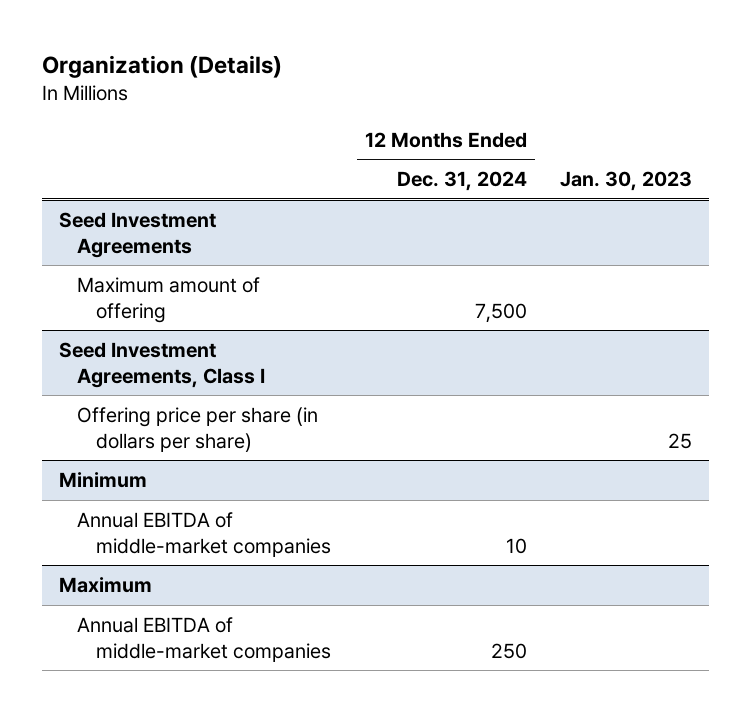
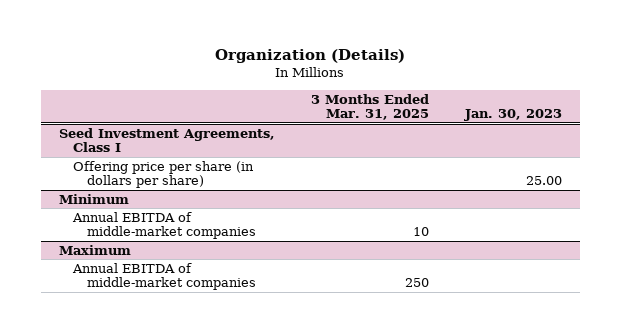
- | 12 Months Ended Dec. 31, 2024 | Jan. 30, 2023
+ | 3 Months Ended Mar. 31, 2025 | Jan. 30, 2023
- Seed Investment Agreements
- Maximum amount of offering | 7,500 |
@ Seed Investment Agreements, Class I
- Offering price per share (in dollars per share) | | 25
+ Offering price per share (in dollars per share) | | 25.00

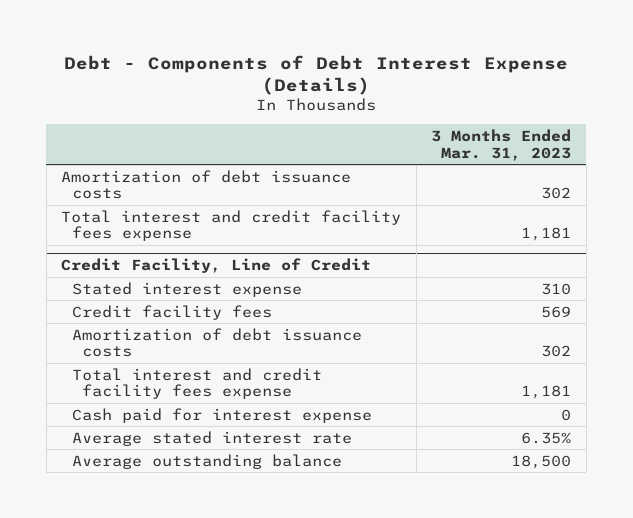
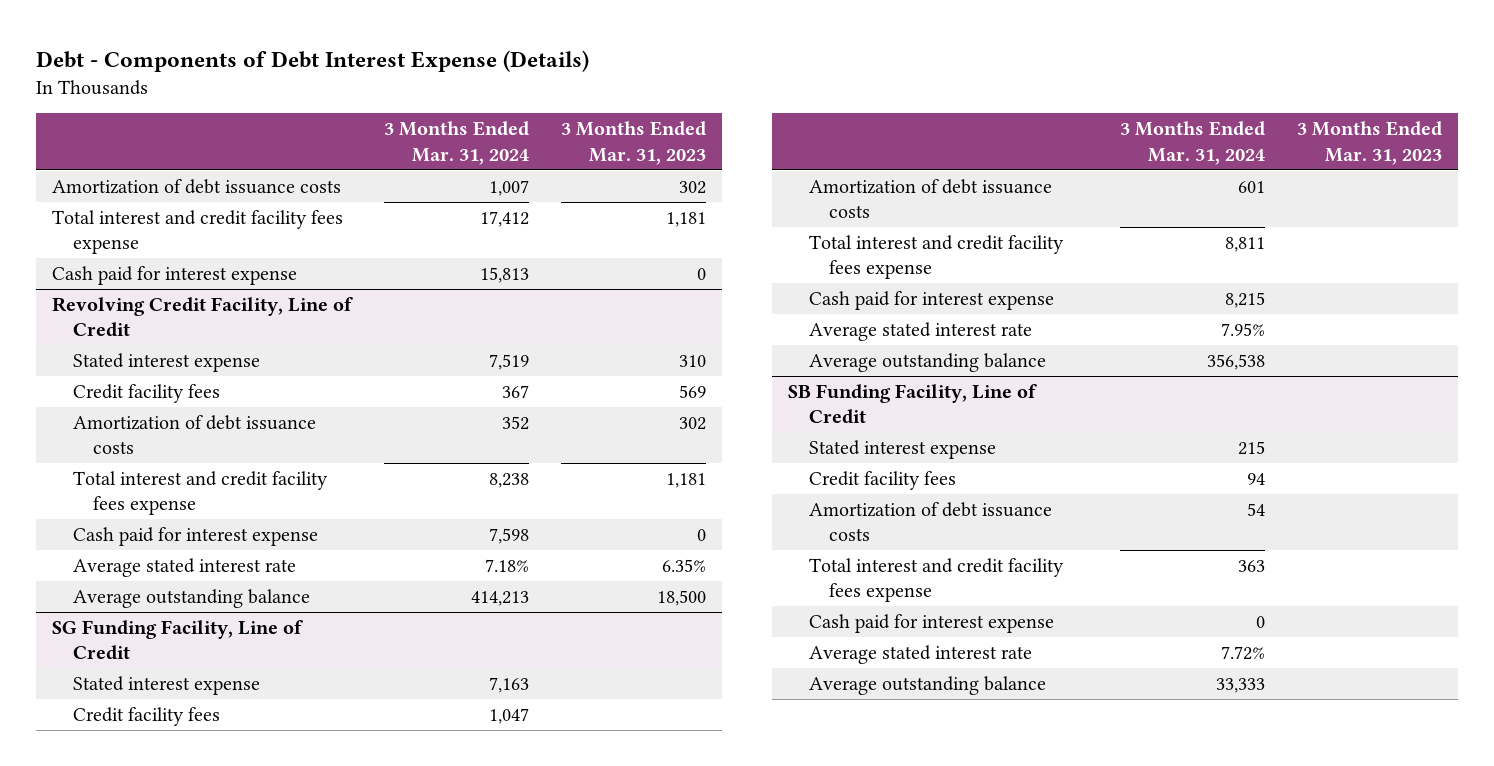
- | 3 Months Ended Mar. 31, 2023
+ | 3 Months Ended Mar. 31, 2024 | 3 Months Ended Mar. 31, 2023
- Credit Facility, Line of Credit
+ Cash paid for interest expense | 15,813 | 0
+ Revolving Credit Facility, Line of Credit
+ SG Funding Facility, Line of Credit
+ Stated interest expense | 7,163 |
+ Credit facility fees | 1,047 |
+ Amortization of debt issuance costs | 601 |
+ Total interest and credit facility fees expense | 8,811 |
+ Cash paid for interest expense | 8,215 |
+ Average stated interest rate | 7.95% |
+ Average outstanding balance | 356,538 |
+ SB Funding Facility, Line of Credit
+ Stated interest expense | 215 |
+ Credit facility fees | 94 |
+ Amortization of debt issuance costs | 54 |
+ Total interest and credit facility fees expense | 363 |
+ Cash paid for interest expense | 0 |
+ Average stated interest rate | 7.72% |
+ Average outstanding balance | 33,333 |

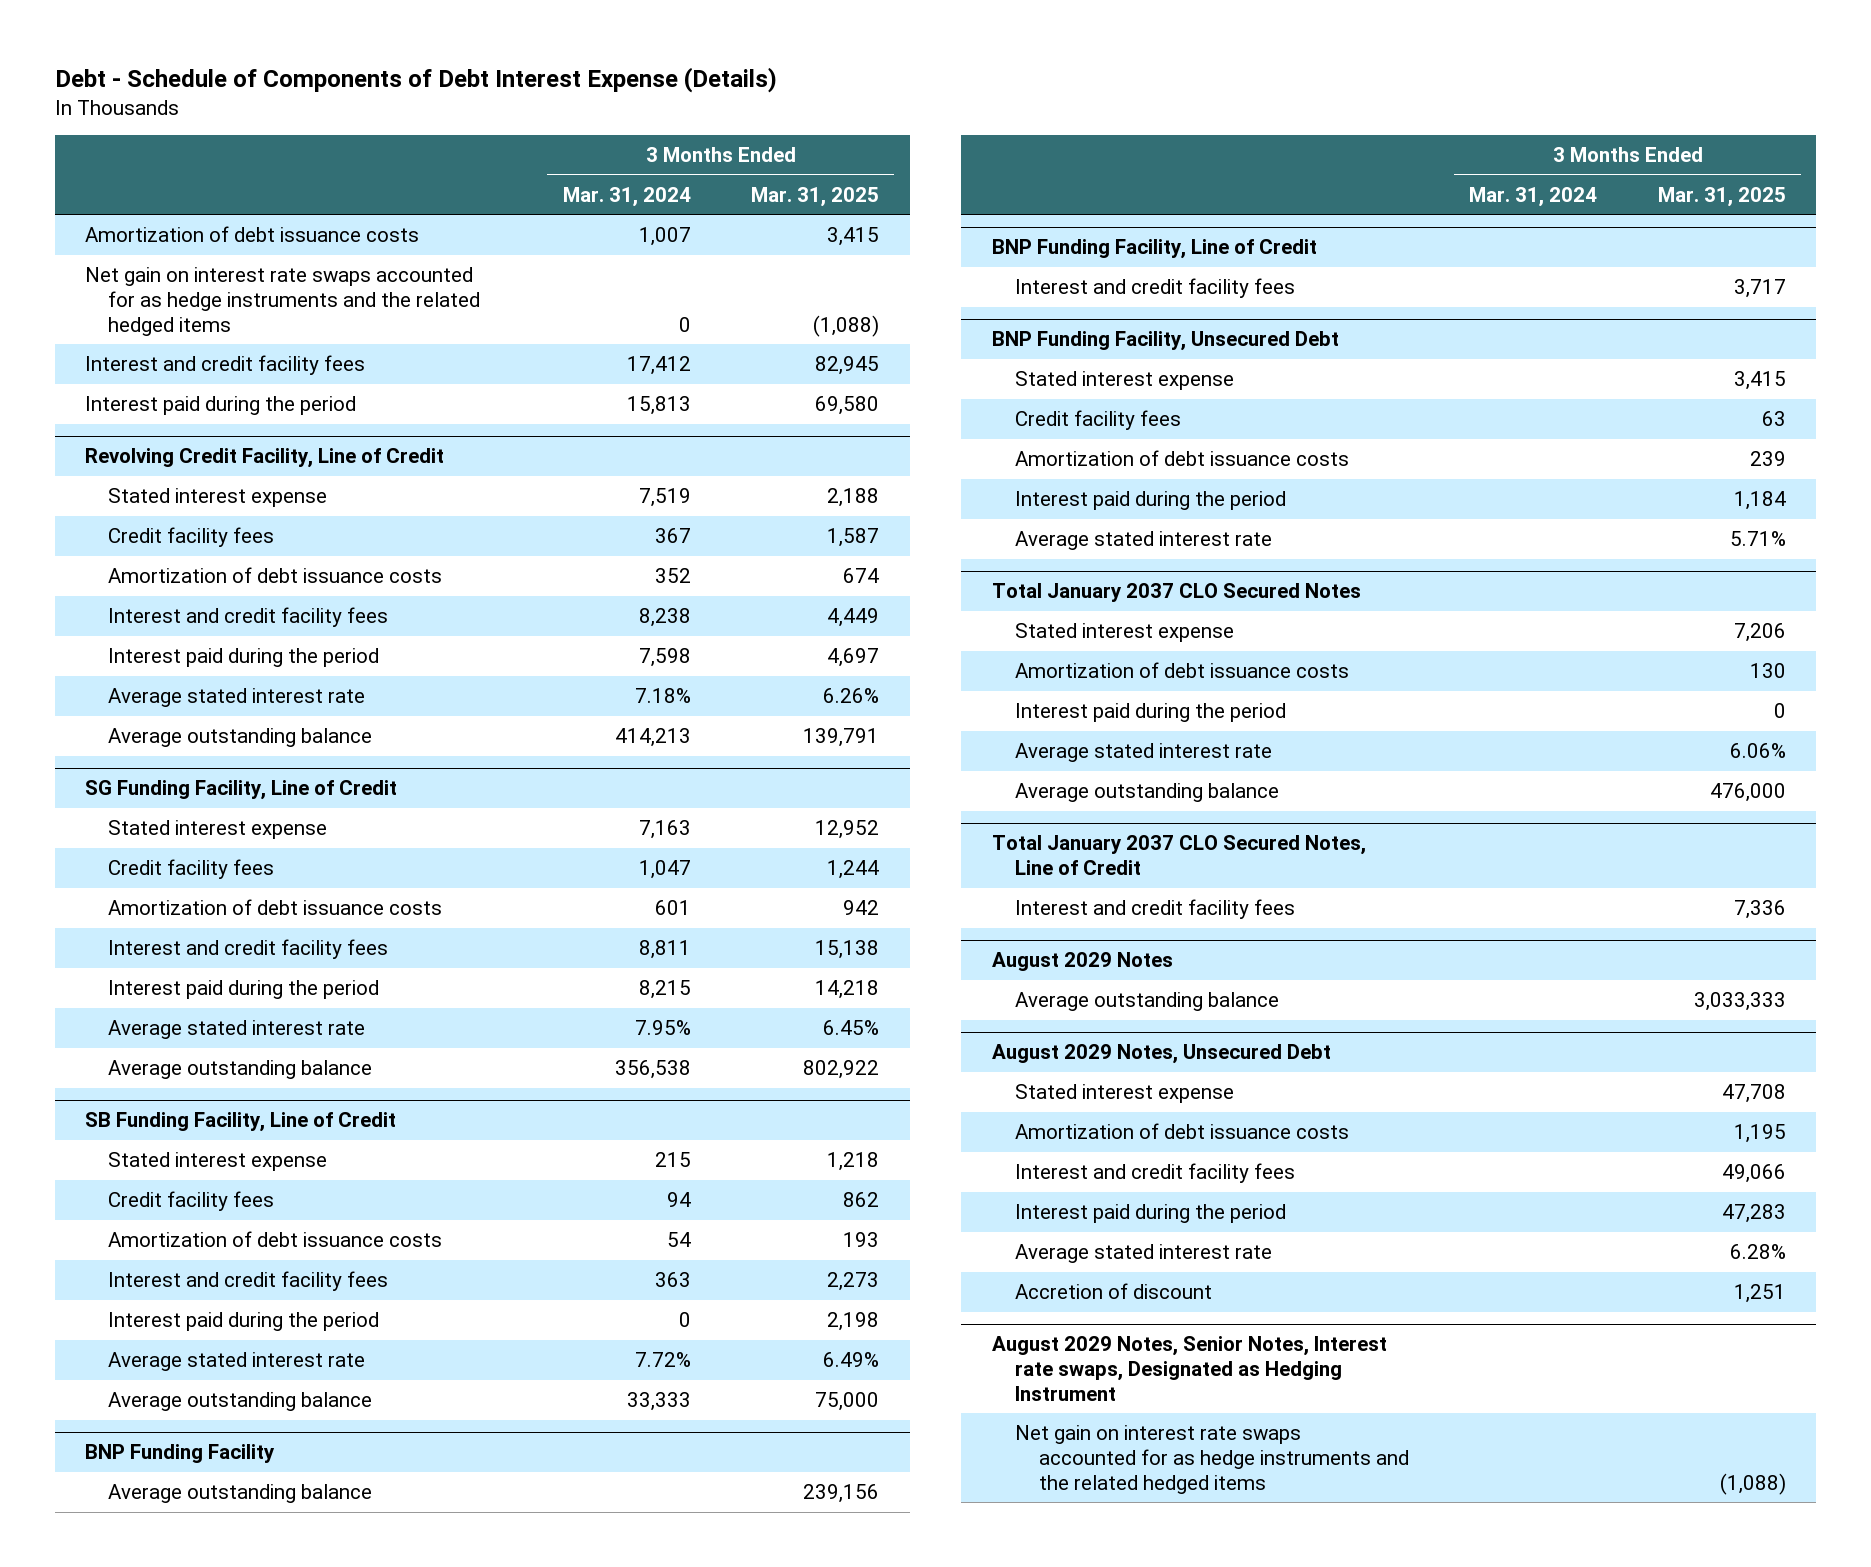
- Debt - Components of Debt Interest Expense (Details)
+ Debt - Schedule of Components of Debt Interest Expense (Details)
- | 3 Months Ended Mar. 31, 2024 | 3 Months Ended Mar. 31, 2023
+ | 3 Months Ended Mar. 31, 2024 | 3 Months Ended Mar. 31, 2025
- Total interest and credit facility fees expense | 17,412 | 1,181
- Cash paid for interest expense | 15,813 | 0
+ Net gain on interest rate swaps accounted for as hedge instruments and the related hedged items | 0 | (1,088)
+ Interest and credit facility fees | 17,412 | 82,945
+ Interest paid during the period | 15,813 | 69,580
@ Revolving Credit Facility, Line of Credit
- Total interest and credit facility fees expense | 8,238 | 1,181
- Cash paid for interest expense | 7,598 | 0
+ Interest and credit facility fees | 8,238 | 4,449
+ Interest paid during the period | 7,598 | 4,697
@ SG Funding Facility, Line of Credit
- Total interest and credit facility fees expense | 8,811 |
- Cash paid for interest expense | 8,215 |
+ Interest and credit facility fees | 8,811 | 15,138
+ Interest paid during the period | 8,215 | 14,218
@ SB Funding Facility, Line of Credit
- Total interest and credit facility fees expense | 363 |
- Cash paid for interest expense | 0 |
+ Interest and credit facility fees | 363 | 2,273
+ Interest paid during the period | 0 | 2,198
+ BNP Funding Facility
+ Average outstanding balance | | 239,156
+ BNP Funding Facility, Line of Credit
+ Interest and credit facility fees | | 3,717
+ BNP Funding Facility, Unsecured Debt
+ Stated interest expense | | 3,415
+ Credit facility fees | | 63
+ Amortization of debt issuance costs | | 239
+ Interest paid during the period | | 1,184
+ Average stated interest rate | | 5.71%
+ Total January 2037 CLO Secured Notes
+ Stated interest expense | | 7,206
+ Amortization of debt issuance costs | | 130
+ Interest paid during the period | | 0
+ Average stated interest rate | | 6.06%
+ Average outstanding balance | | 476,000
+ Total January 2037 CLO Secured Notes, Line of Credit
+ Interest and credit facility fees | | 7,336
+ August 2029 Notes
+ Average outstanding balance | | 3,033,333
+ August 2029 Notes, Unsecured Debt
+ Stated interest expense | | 47,708
+ Amortization of debt issuance costs | | 1,195
+ Interest and credit facility fees | | 49,066
+ Interest paid during the period | | 47,283
+ Average stated interest rate | | 6.28%
+ Accretion of discount | | 1,251
+ August 2029 Notes, Senior Notes, Interest rate swaps, Designated as Hedging Instrument
+ Net gain on interest rate swaps accounted for as hedge instruments and the related hedged items | | (1,088)

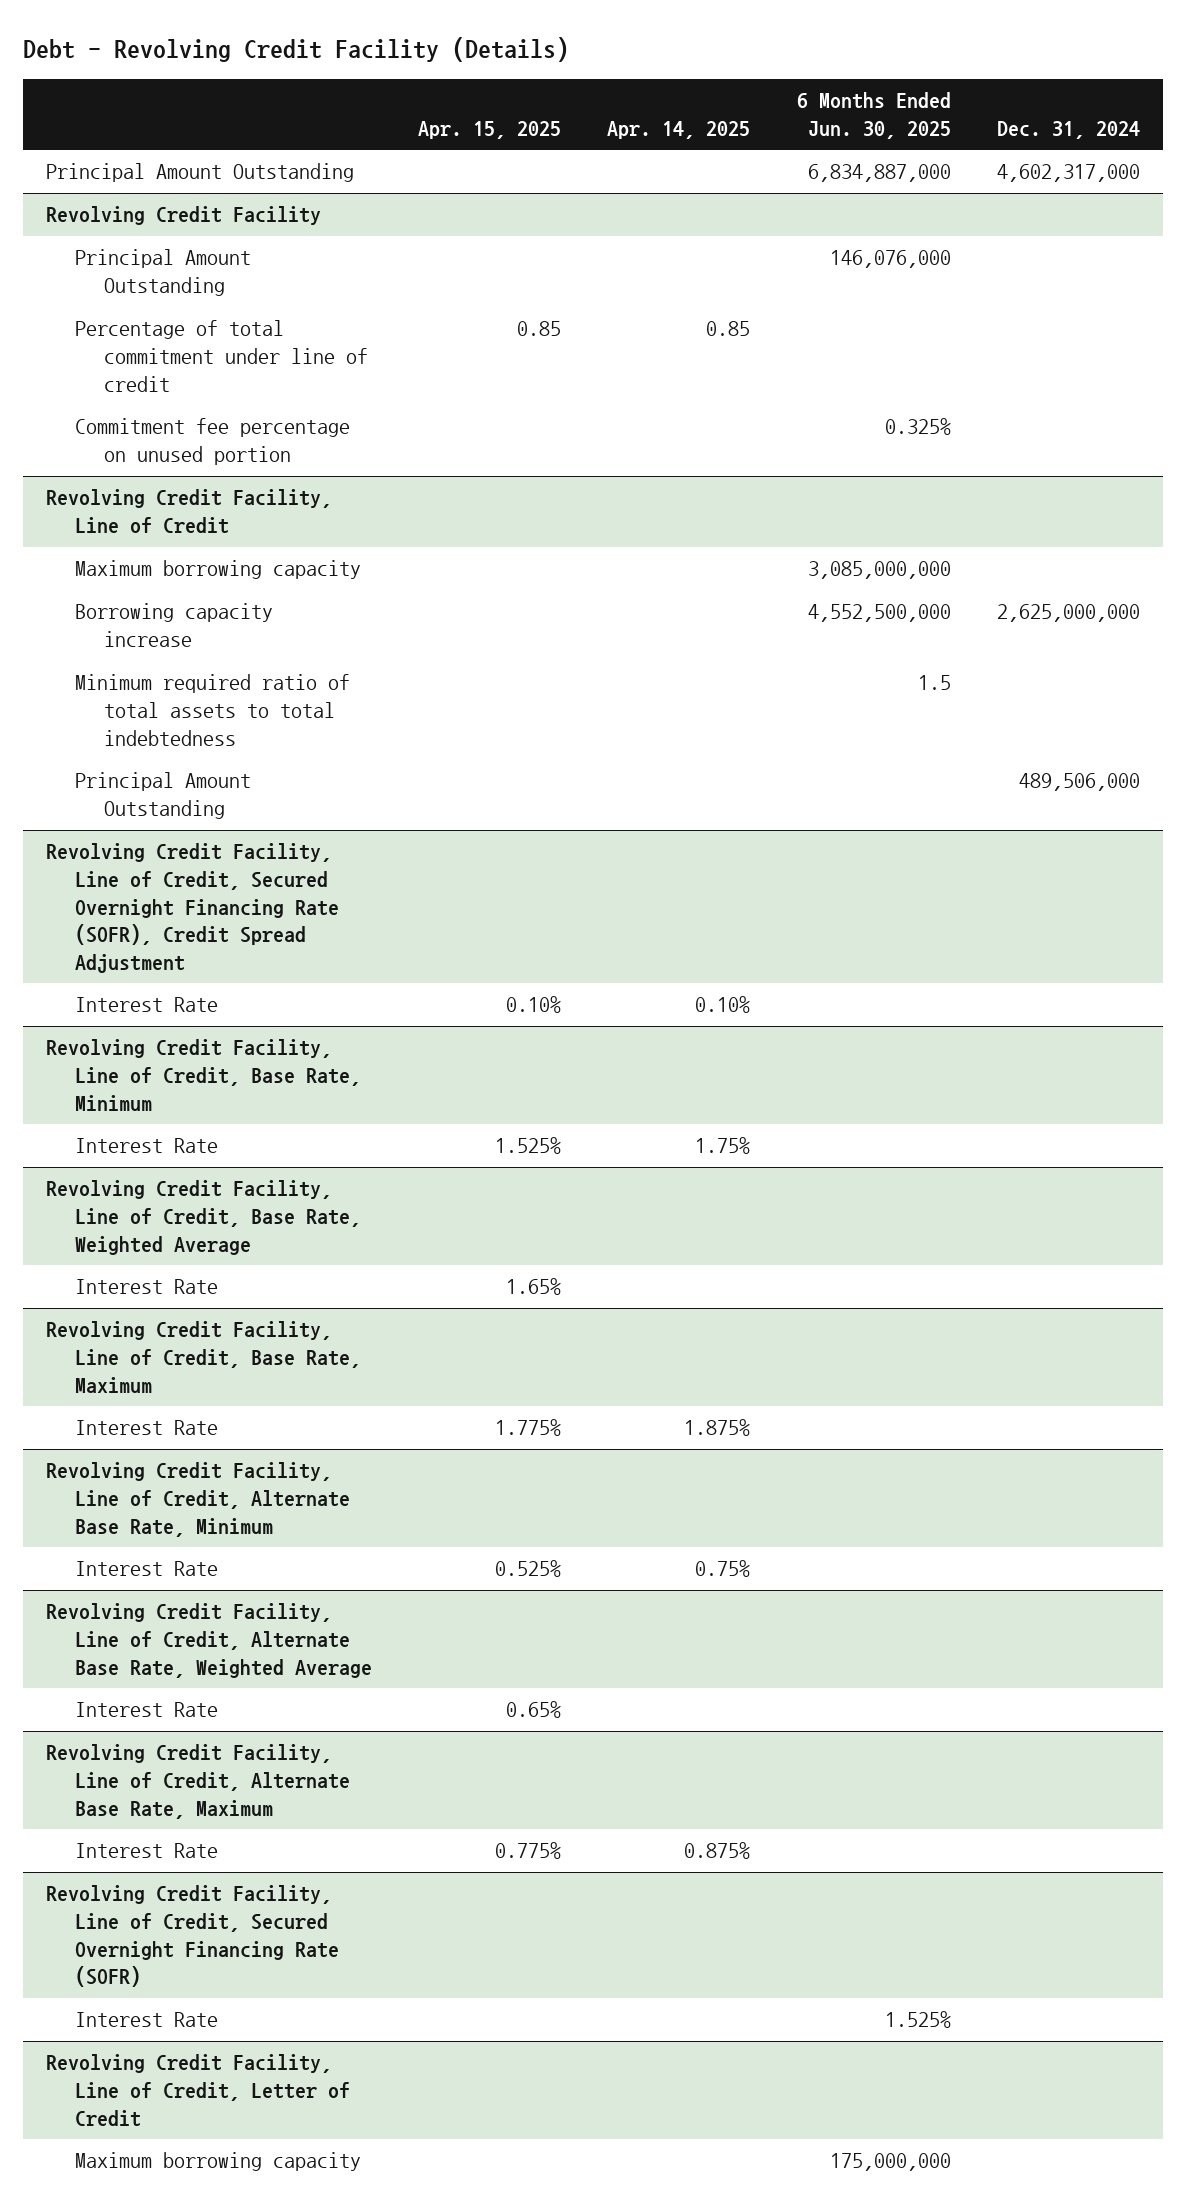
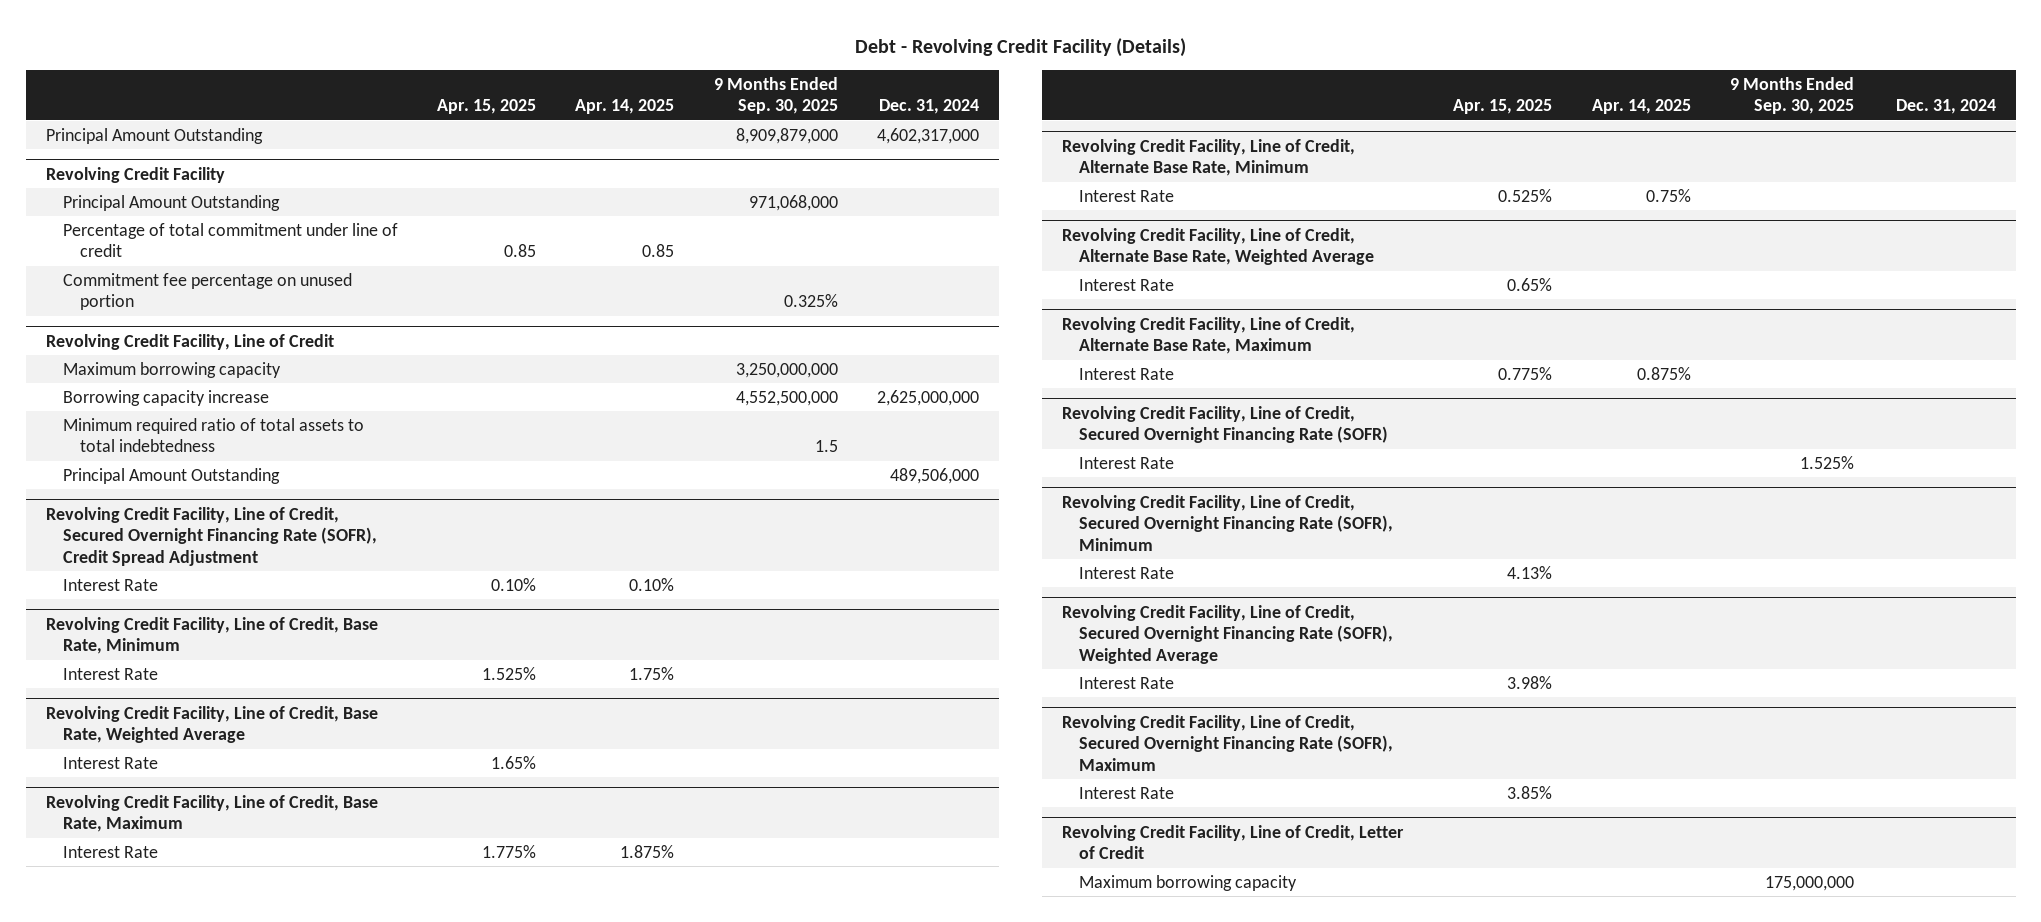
- | Apr. 15, 2025 | Apr. 14, 2025 | 6 Months Ended Jun. 30, 2025 | Dec. 31, 2024
+ | Apr. 15, 2025 | Apr. 14, 2025 | 9 Months Ended Sep. 30, 2025 | Dec. 31, 2024
+ Revolving Credit Facility, Line of Credit, Secured Overnight Financing Rate (SOFR), Minimum
+ Interest Rate | 4.13% | | |
+ Revolving Credit Facility, Line of Credit, Secured Overnight Financing Rate (SOFR), Weighted Average
+ Interest Rate | 3.98% | | |
+ Revolving Credit Facility, Line of Credit, Secured Overnight Financing Rate (SOFR), Maximum
+ Interest Rate | 3.85% | | |

